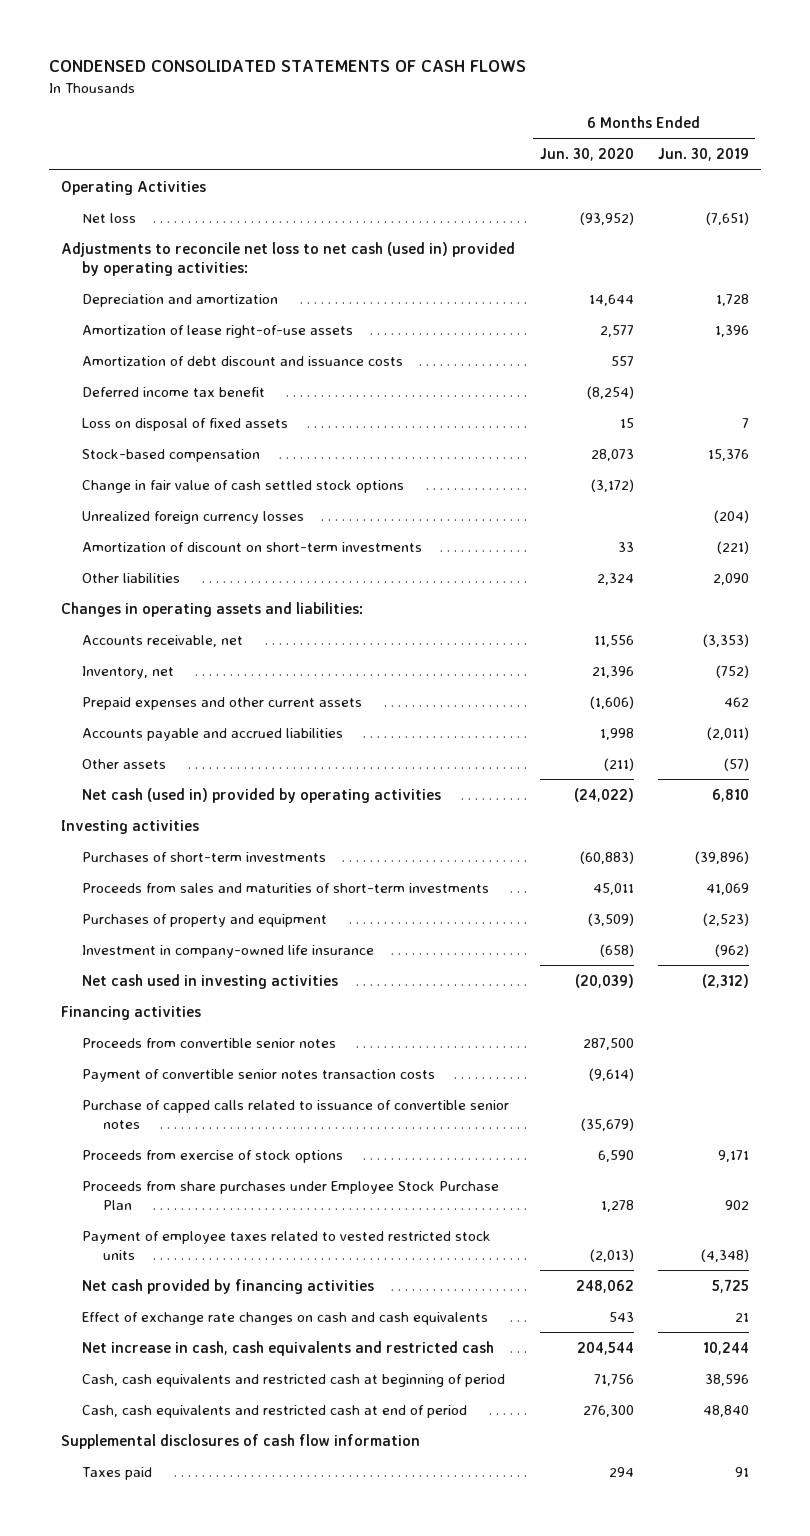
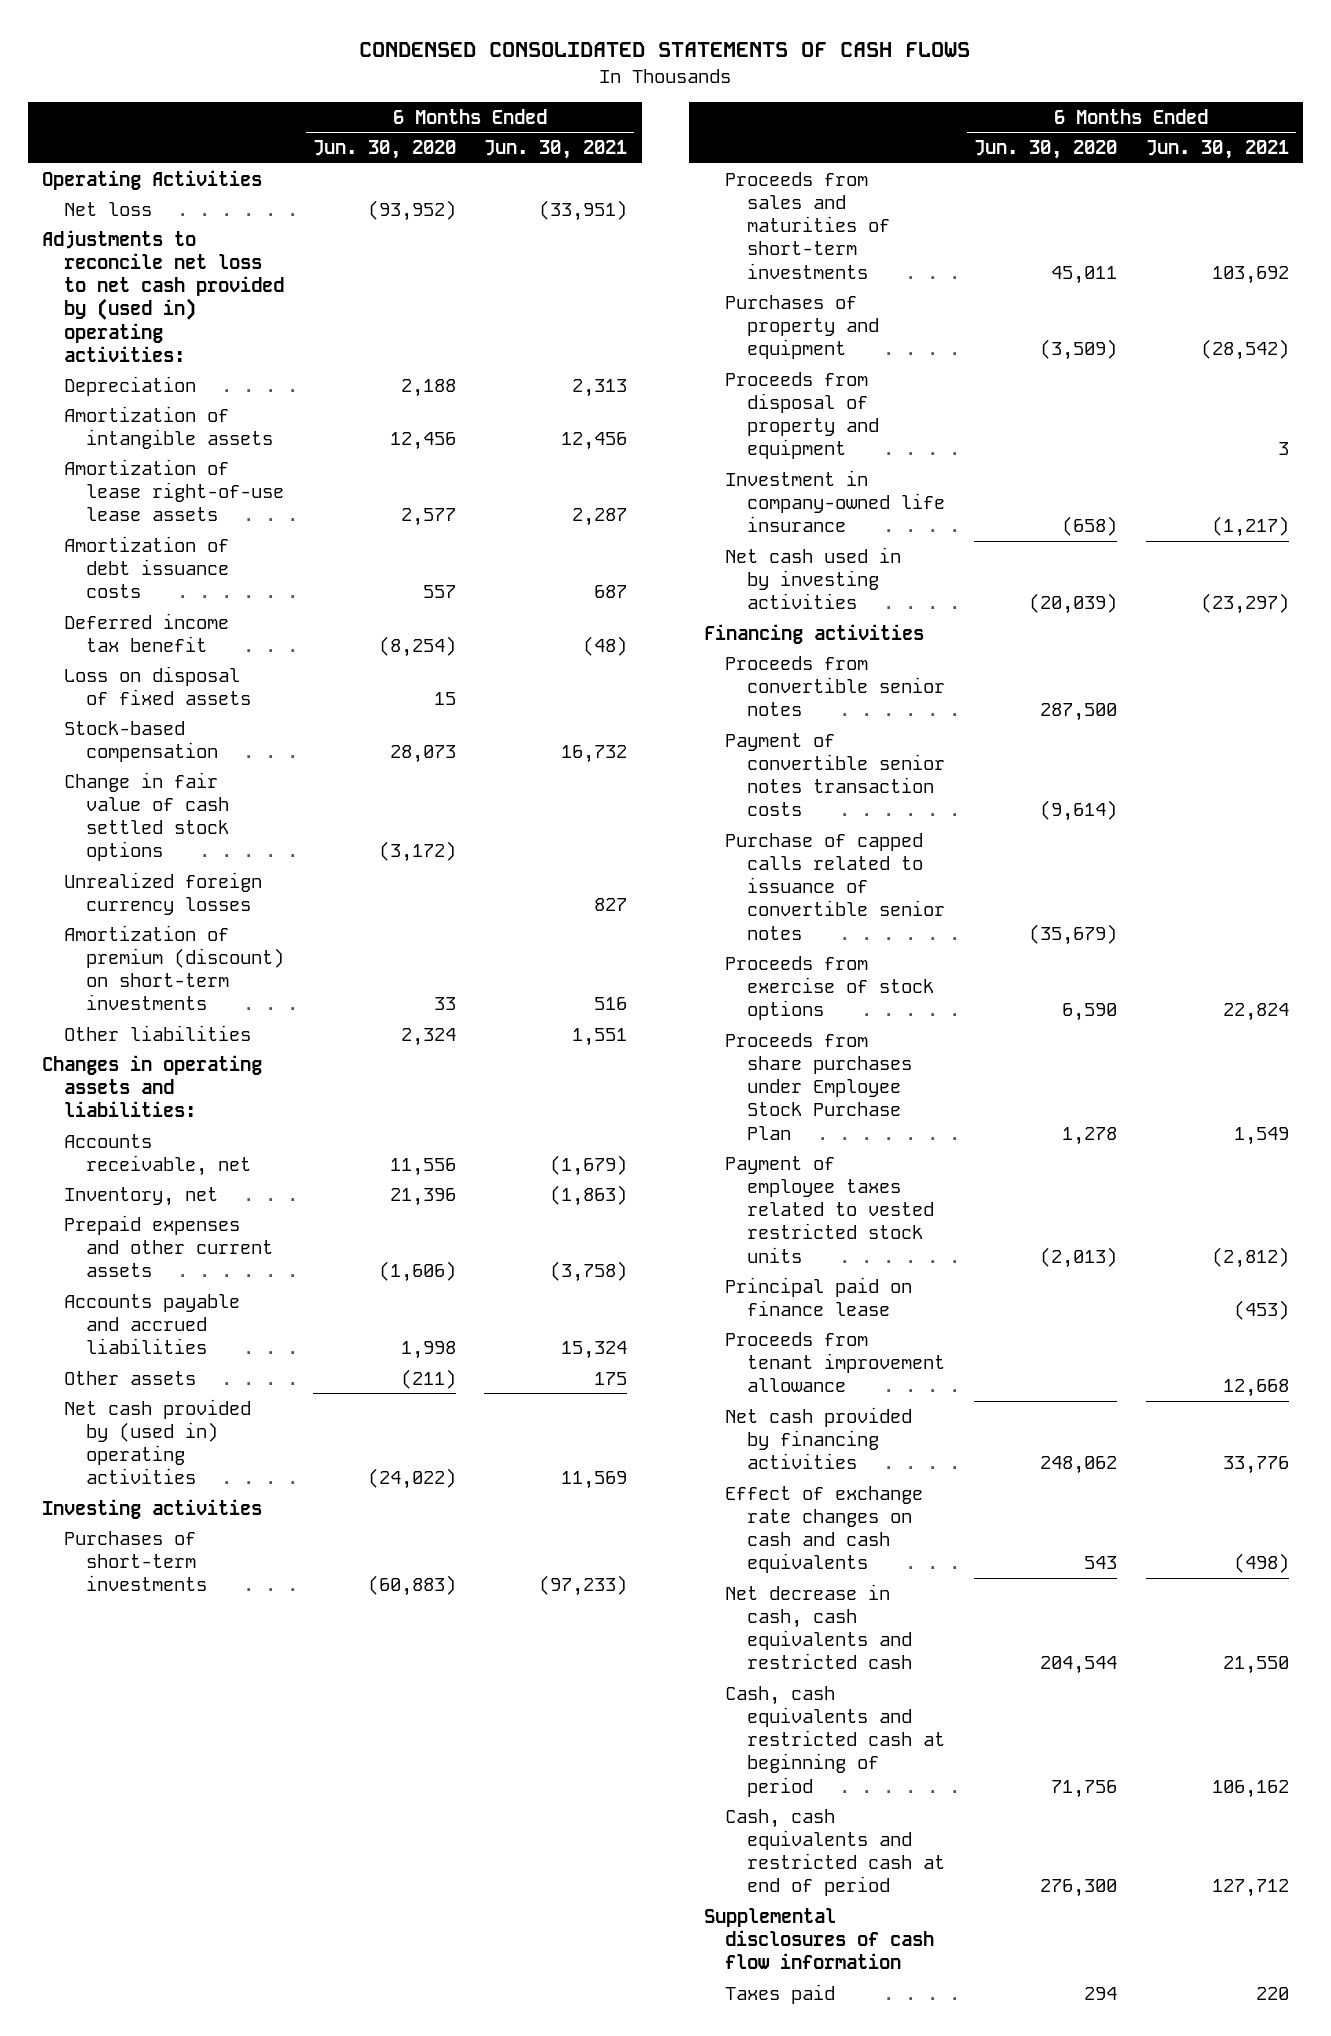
- | 6 Months Ended Jun. 30, 2020 | 6 Months Ended Jun. 30, 2019
+ | 6 Months Ended Jun. 30, 2020 | 6 Months Ended Jun. 30, 2021
- Adjustments to reconcile net loss to net cash (used in) provided by operating activities:
- Depreciation and amortization | 14,644 | 1,728
- Amortization of lease right-of-use assets | 2,577 | 1,396
- Amortization of debt discount and issuance costs | 557 |
+ Adjustments to reconcile net loss to net cash provided by (used in) operating activities:
+ Depreciation | 2,188 | 2,313
+ Amortization of intangible assets | 12,456 | 12,456
+ Amortization of lease right-of-use lease assets | 2,577 | 2,287
+ Amortization of debt issuance costs | 557 | 687
- Amortization of discount on short-term investments | 33 | (221)
+ Amortization of premium (discount) on short-term investments | 33 | 516
- Net cash (used in) provided by operating activities | (24,022) | 6,810
+ Net cash provided by (used in) operating activities | (24,022) | 11,569
+ Proceeds from disposal of property and equipment | | 3
- Net cash used in investing activities | (20,039) | (2,312)
+ Net cash used in by investing activities | (20,039) | (23,297)
+ Principal paid on finance lease | | (453)
+ Proceeds from tenant improvement allowance | | 12,668
- Net increase in cash, cash equivalents and restricted cash | 204,544 | 10,244
+ Net decrease in cash, cash equivalents and restricted cash | 204,544 | 21,550

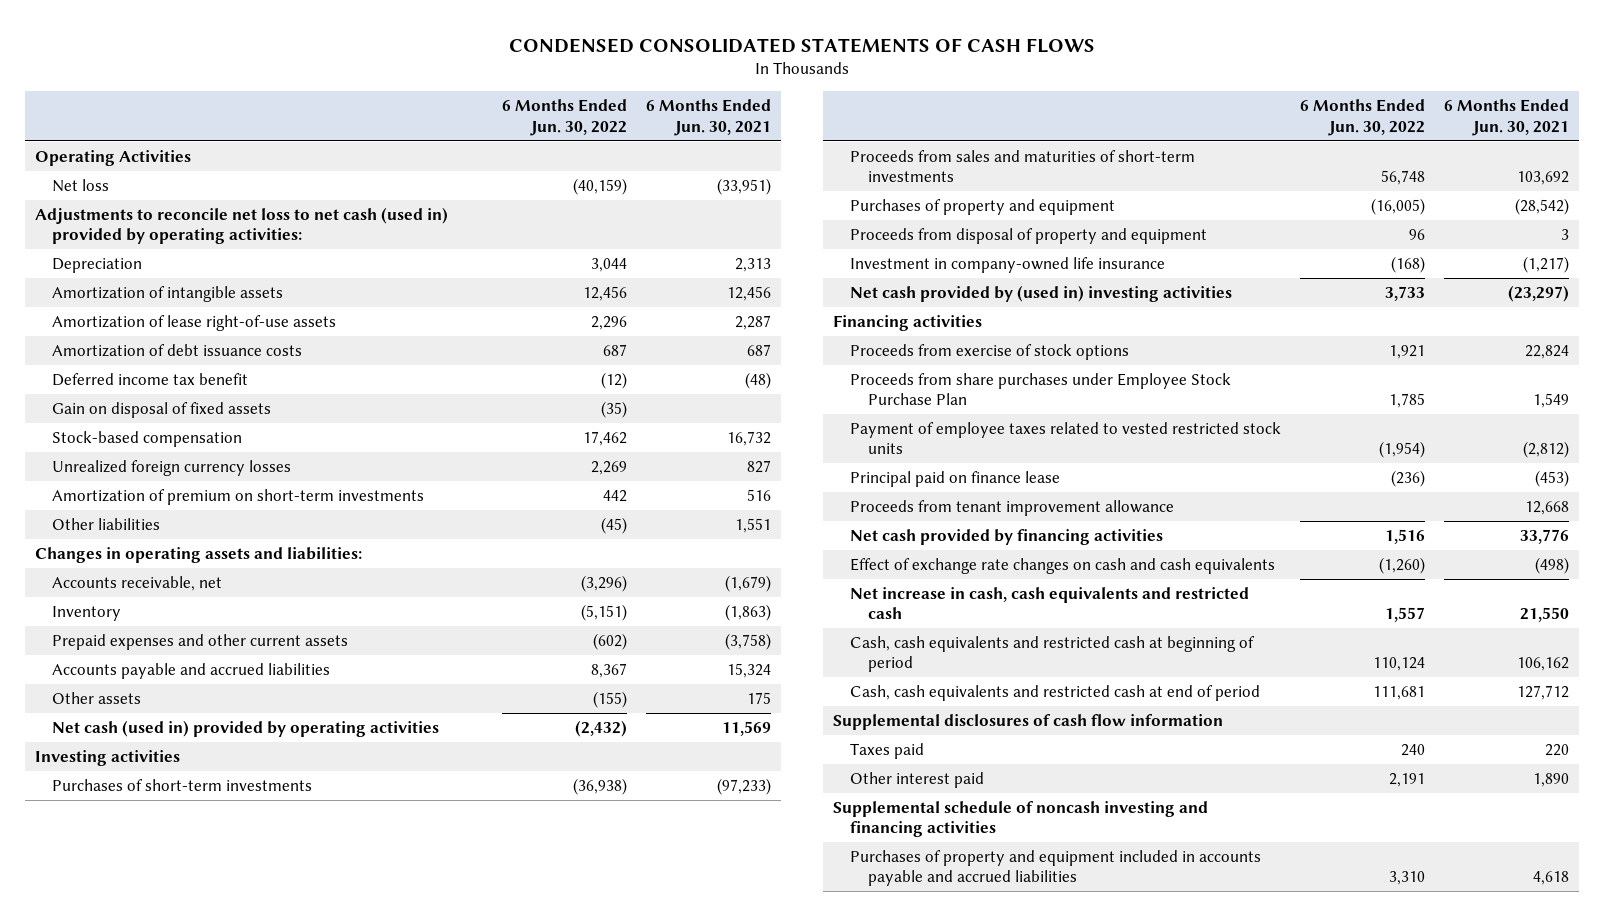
- | 6 Months Ended Jun. 30, 2020 | 6 Months Ended Jun. 30, 2021
+ | 6 Months Ended Jun. 30, 2022 | 6 Months Ended Jun. 30, 2021
- Adjustments to reconcile net loss to net cash provided by (used in) operating activities:
+ Adjustments to reconcile net loss to net cash (used in) provided by operating activities:
- Amortization of lease right-of-use lease assets | 2,577 | 2,287
+ Amortization of lease right-of-use assets | 2,296 | 2,287
- Loss on disposal of fixed assets | 15 |
+ Gain on disposal of fixed assets | (35) |
- Change in fair value of cash settled stock options | (3,172) |
- Amortization of premium (discount) on short-term investments | 33 | 516
+ Amortization of premium on short-term investments | 442 | 516
- Inventory, net | 21,396 | (1,863)
+ Inventory | (5,151) | (1,863)
- Net cash provided by (used in) operating activities | (24,022) | 11,569
+ Net cash (used in) provided by operating activities | (2,432) | 11,569
- Net cash used in by investing activities | (20,039) | (23,297)
+ Net cash provided by (used in) investing activities | 3,733 | (23,297)
- Proceeds from convertible senior notes | 287,500 |
- Payment of convertible senior notes transaction costs | (9,614) |
- Purchase of capped calls related to issuance of convertible senior notes | (35,679) |
- Net decrease in cash, cash equivalents and restricted cash | 204,544 | 21,550
+ Net increase in cash, cash equivalents and restricted cash | 1,557 | 21,550
+ Other interest paid | 2,191 | 1,890
+ Supplemental schedule of noncash investing and financing activities
+ Purchases of property and equipment included in accounts payable and accrued liabilities | 3,310 | 4,618

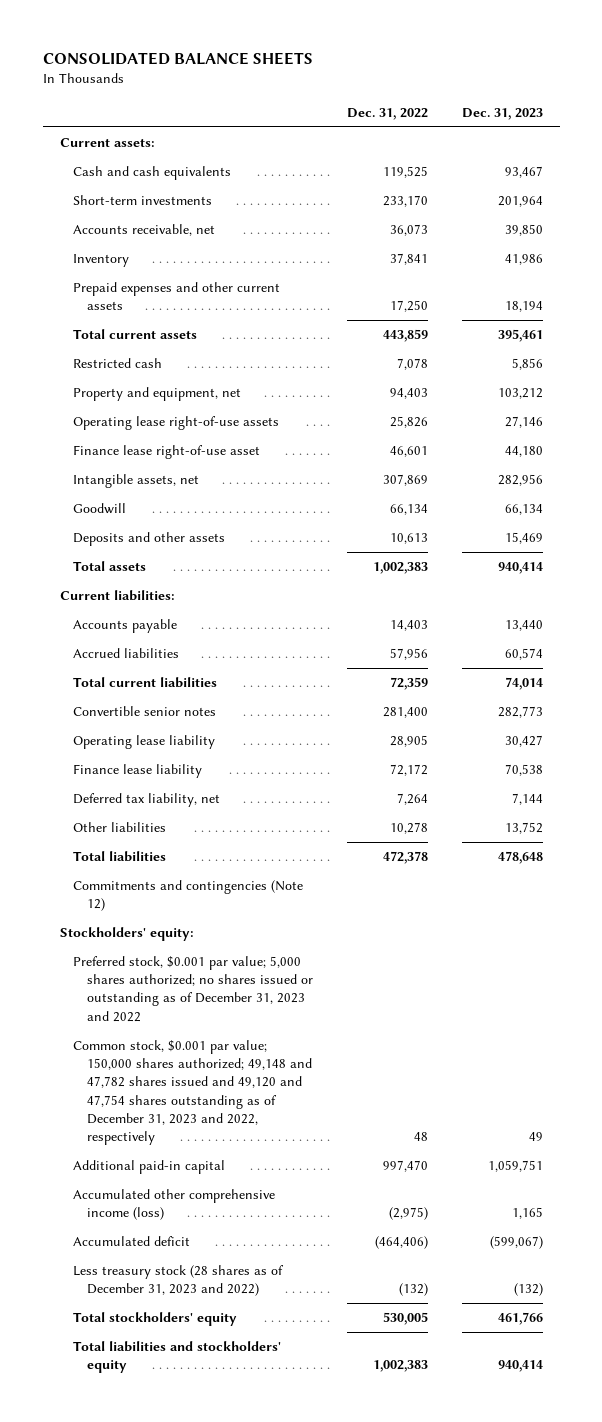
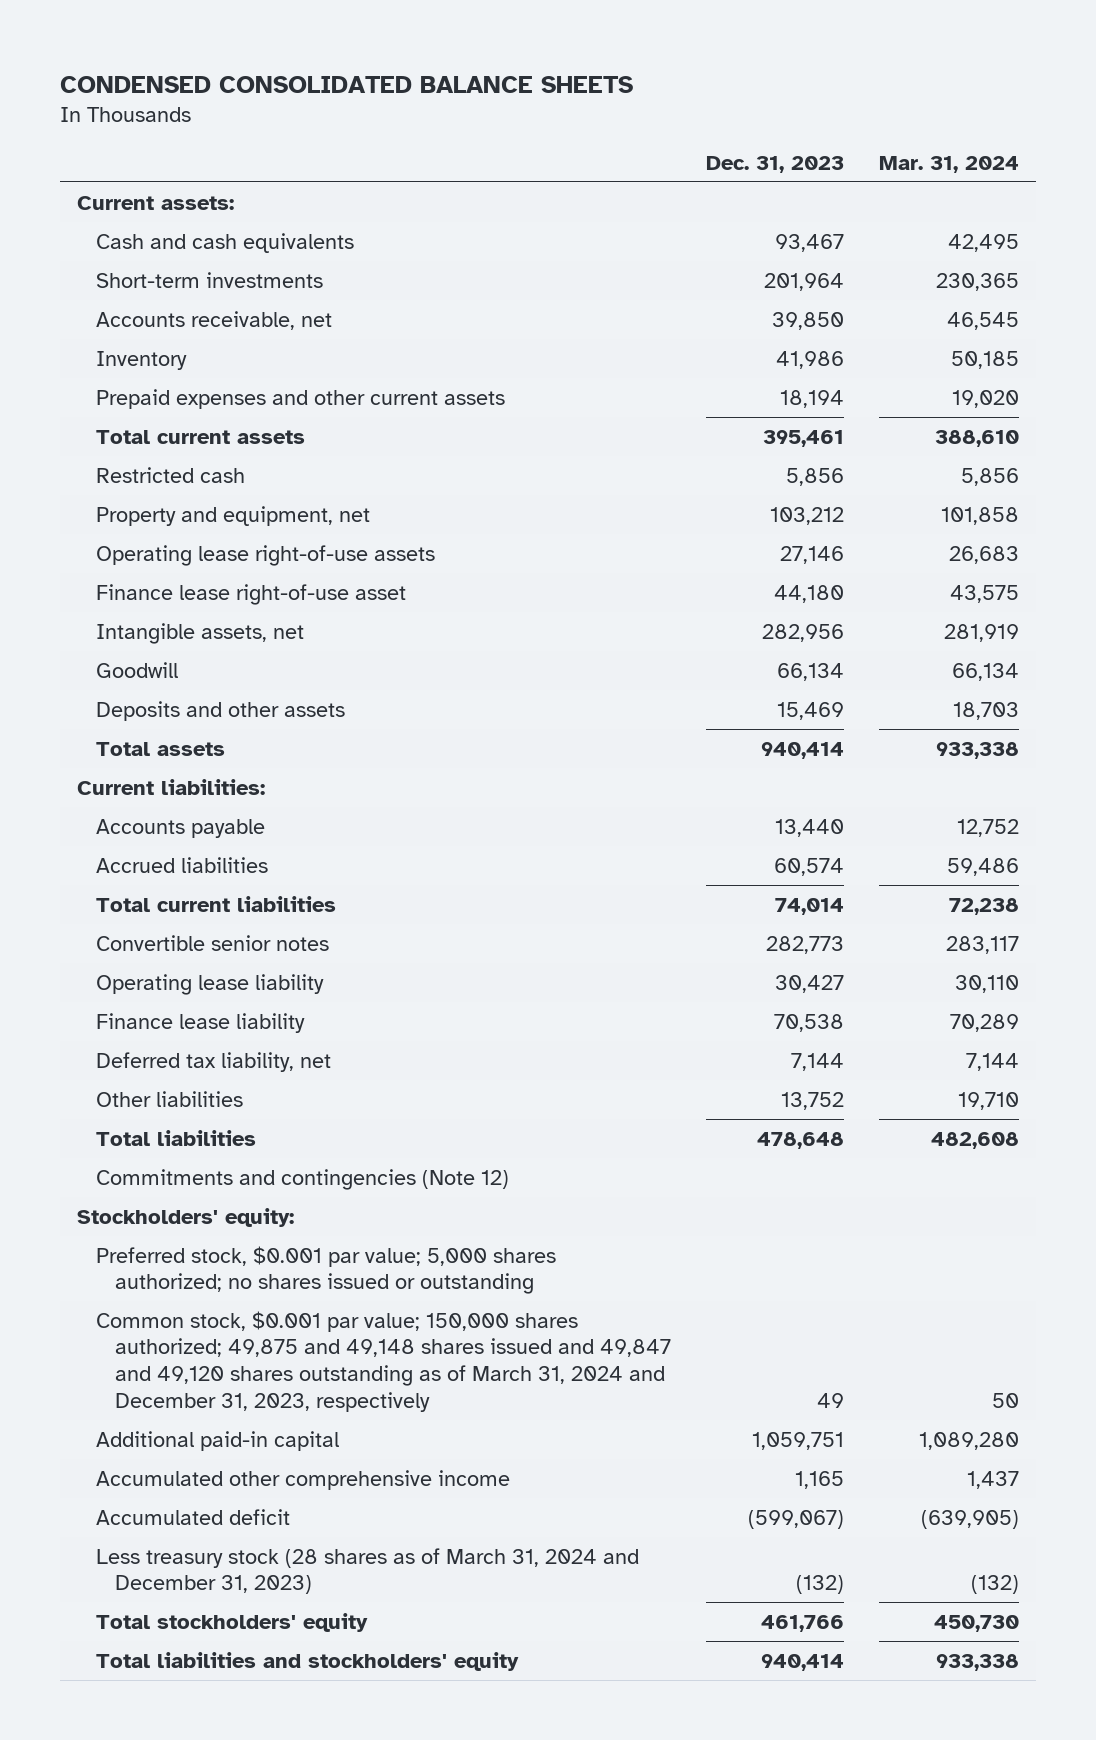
- CONSOLIDATED BALANCE SHEETS
+ CONDENSED CONSOLIDATED BALANCE SHEETS
- | Dec. 31, 2022 | Dec. 31, 2023
+ | Dec. 31, 2023 | Mar. 31, 2024
- Preferred stock, $0.001 par value; 5,000 shares authorized; no shares issued or outstanding as of December 31, 2023 and 2022
- Common stock, $0.001 par value; 150,000 shares authorized; 49,148 and 47,782 shares issued and 49,120 and 47,754 shares outstanding as of December 31, 2023 and 2022, respectively | 48 | 49
+ Preferred stock, $0.001 par value; 5,000 shares authorized; no shares issued or outstanding
+ Common stock, $0.001 par value; 150,000 shares authorized; 49,875 and 49,148 shares issued and 49,847 and 49,120 shares outstanding as of March 31, 2024 and December 31, 2023, respectively | 49 | 50
- Accumulated other comprehensive income (loss) | (2,975) | 1,165
+ Accumulated other comprehensive income | 1,165 | 1,437
- Less treasury stock (28 shares as of December 31, 2023 and 2022) | (132) | (132)
+ Less treasury stock (28 shares as of March 31, 2024 and December 31, 2023) | (132) | (132)

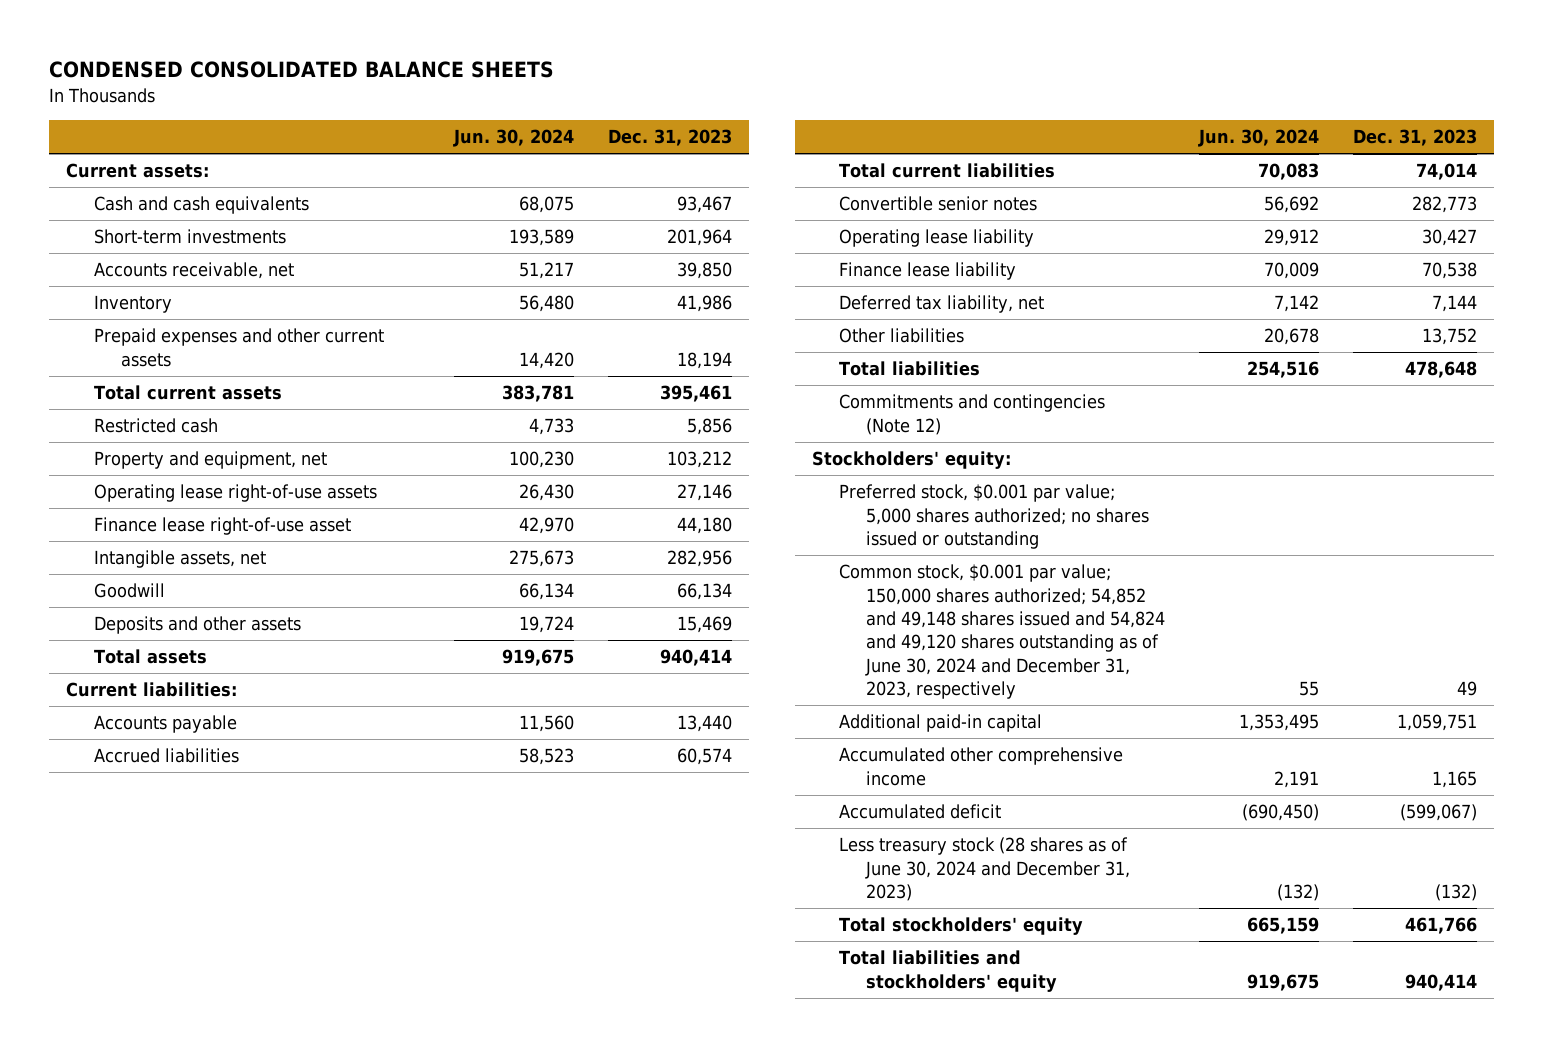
- | Dec. 31, 2023 | Mar. 31, 2024
+ | Jun. 30, 2024 | Dec. 31, 2023
- Common stock, $0.001 par value; 150,000 shares authorized; 49,875 and 49,148 shares issued and 49,847 and 49,120 shares outstanding as of March 31, 2024 and December 31, 2023, respectively | 49 | 50
+ Common stock, $0.001 par value; 150,000 shares authorized; 54,852 and 49,148 shares issued and 54,824 and 49,120 shares outstanding as of June 30, 2024 and December 31, 2023, respectively | 55 | 49
- Less treasury stock (28 shares as of March 31, 2024 and December 31, 2023) | (132) | (132)
+ Less treasury stock (28 shares as of June 30, 2024 and December 31, 2023) | (132) | (132)

